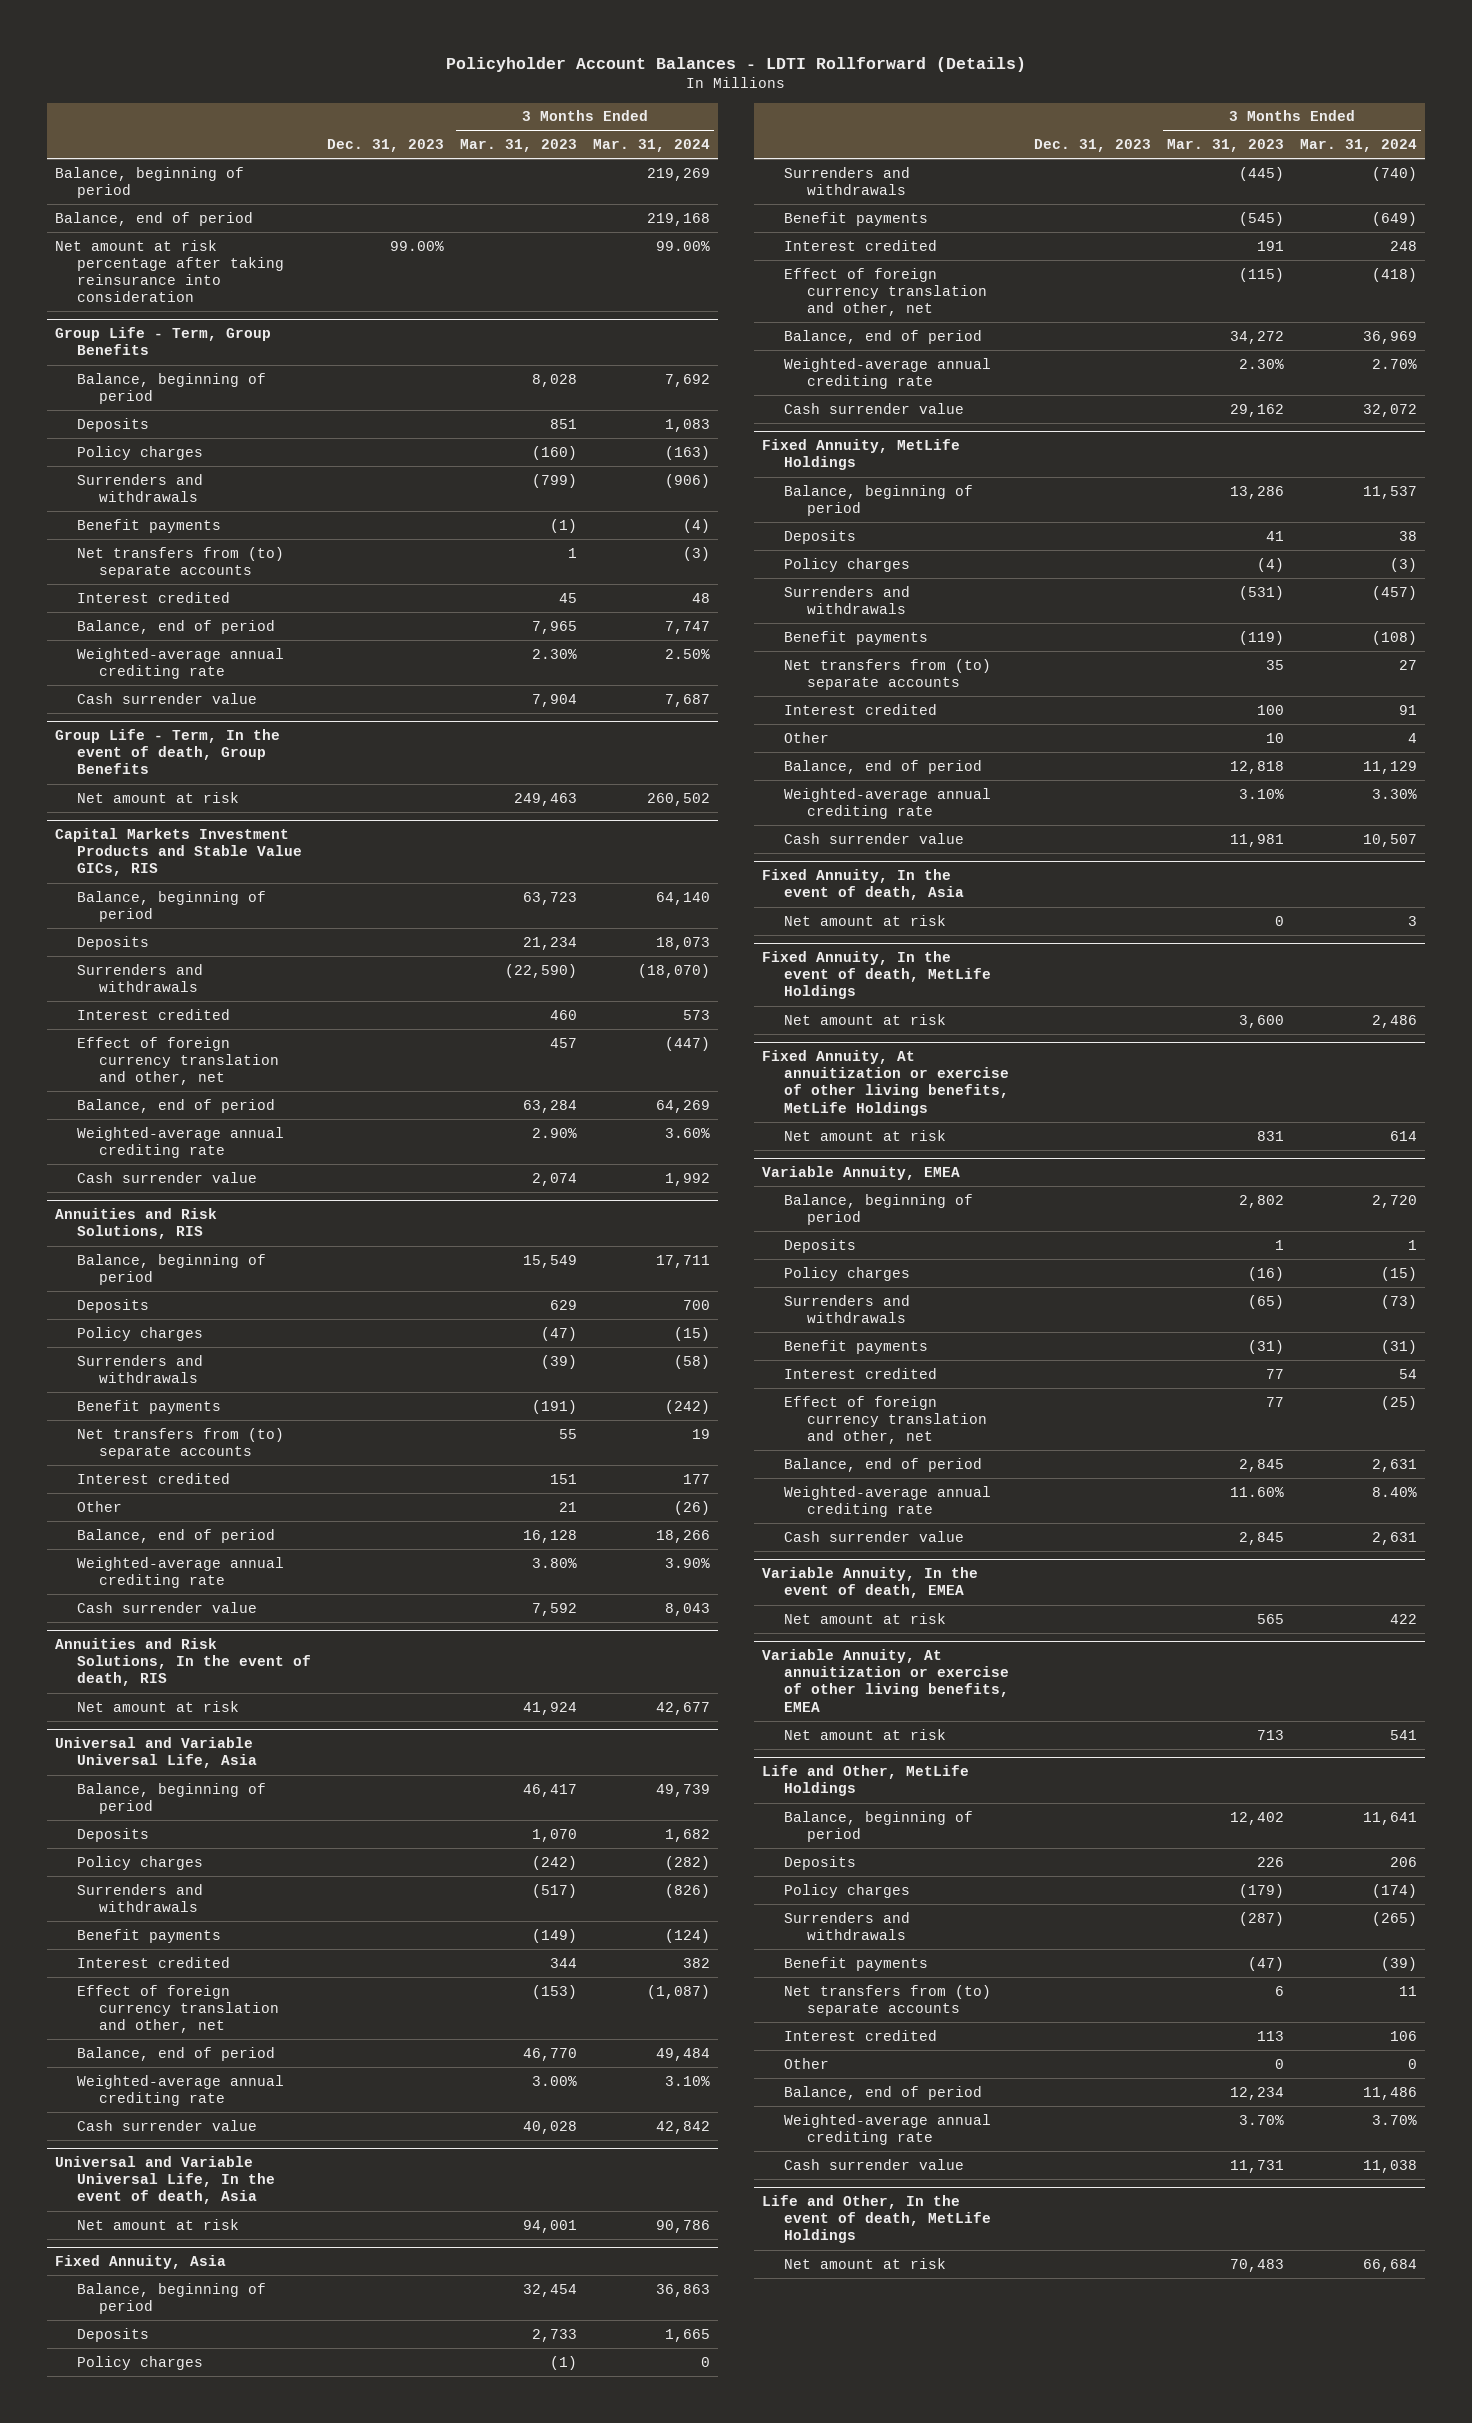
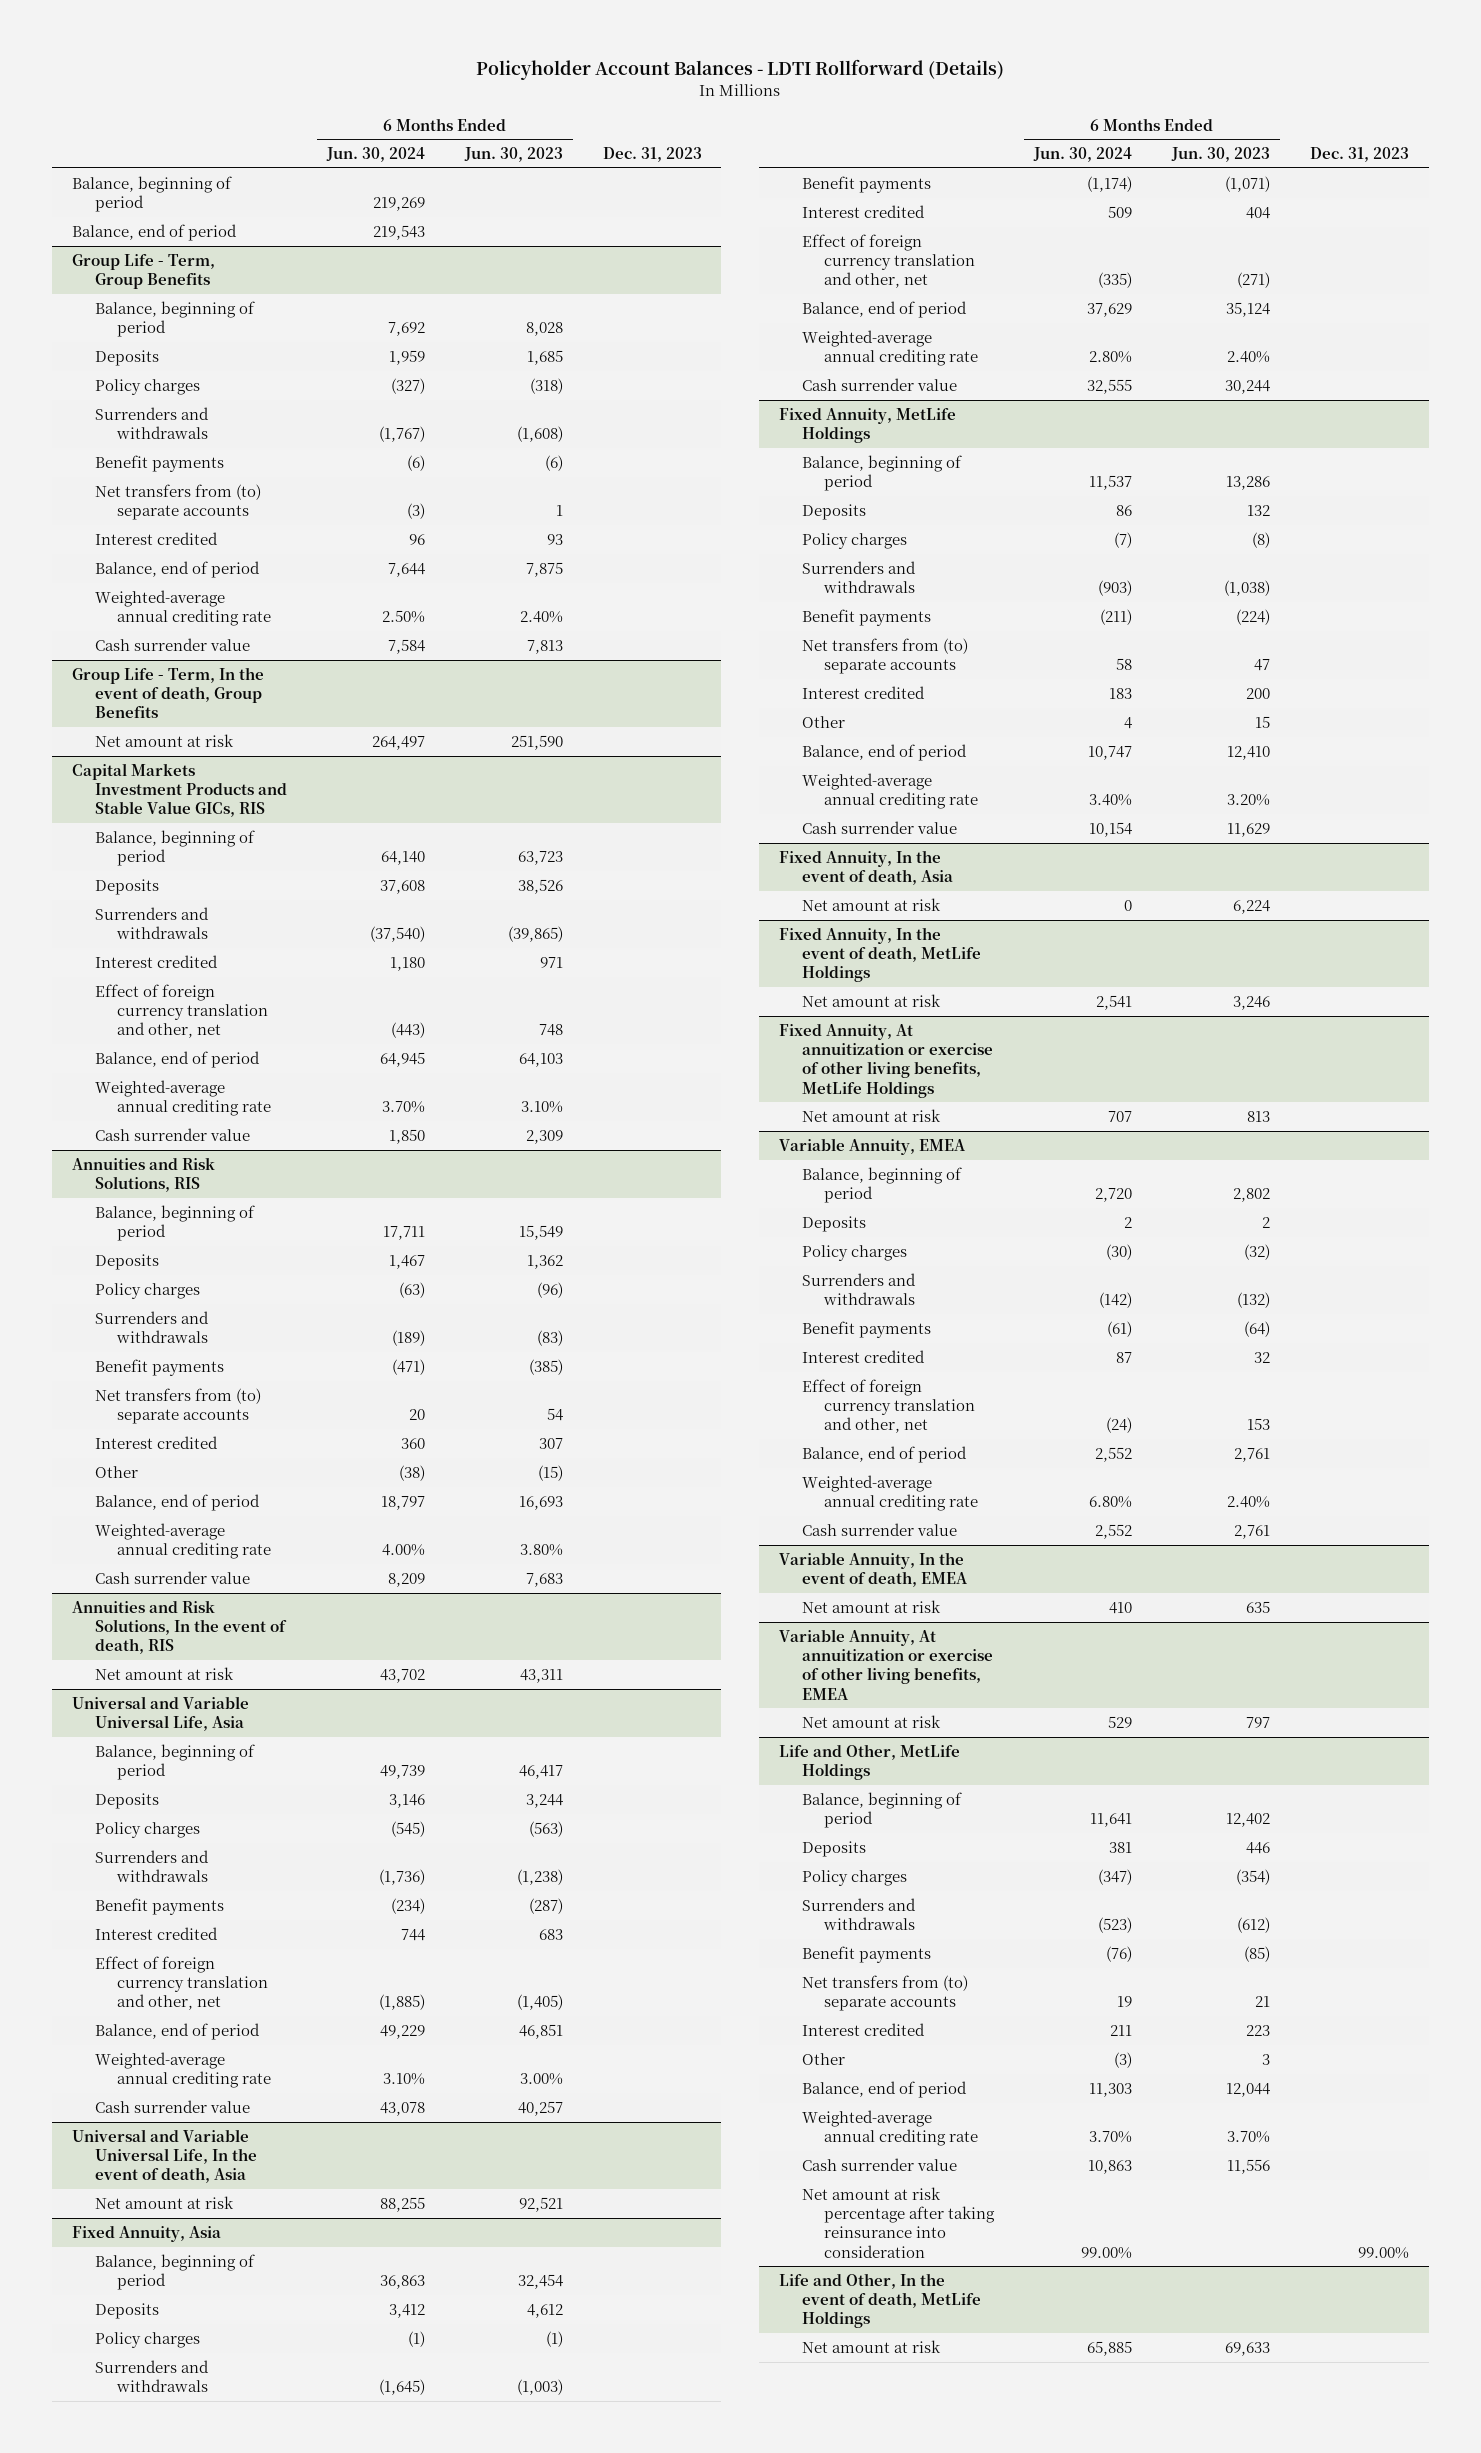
- | Dec. 31, 2023 | 3 Months Ended Mar. 31, 2023 | 3 Months Ended Mar. 31, 2024
+ | 6 Months Ended Jun. 30, 2024 | 6 Months Ended Jun. 30, 2023 | Dec. 31, 2023
- Net amount at risk percentage after taking reinsurance into consideration | 99.00% | | 99.00%
@ Life and Other, MetLife Holdings
+ Net amount at risk percentage after taking reinsurance into consideration | 99.00% | | 99.00%

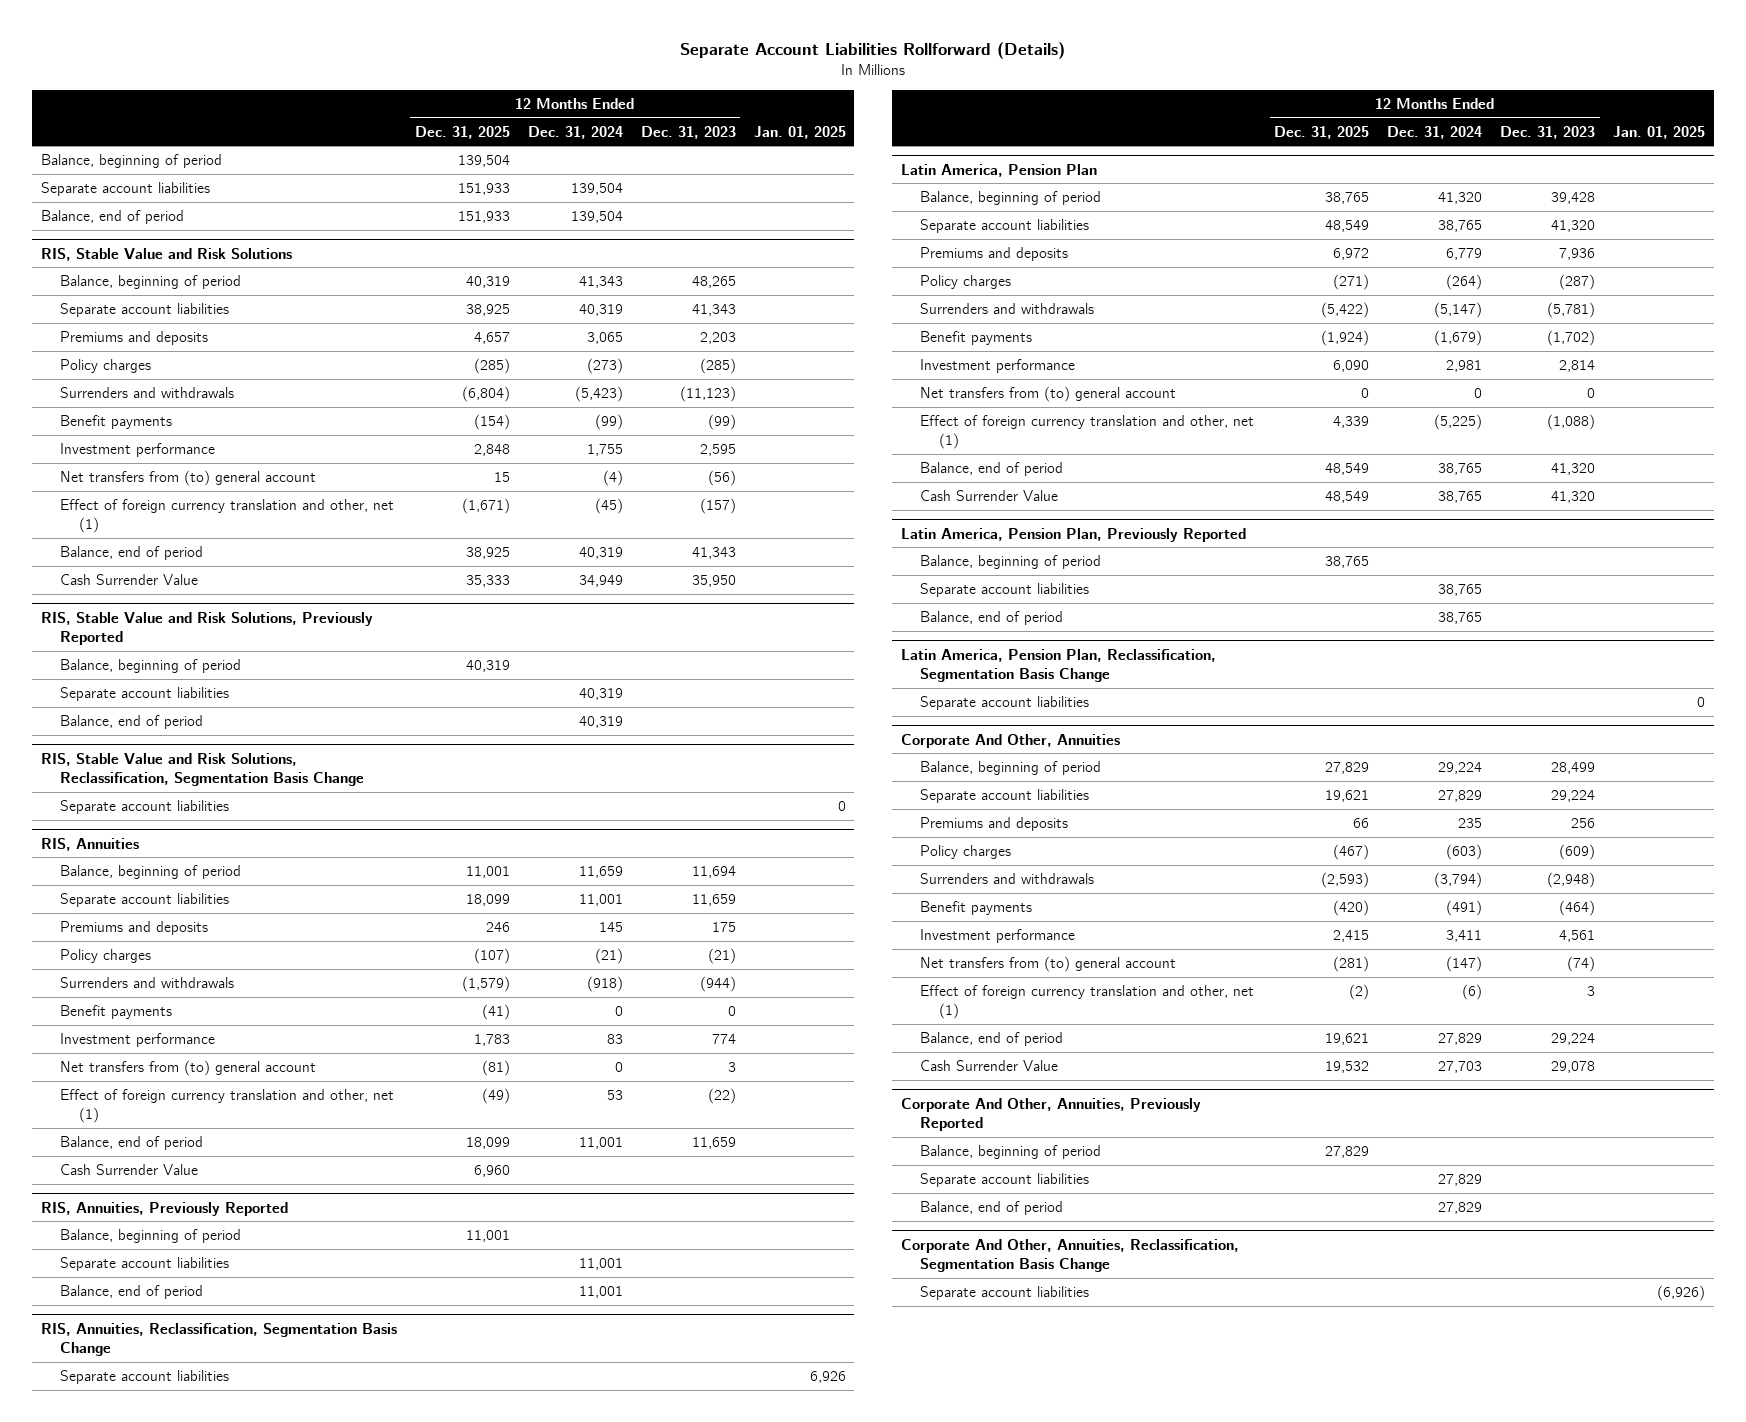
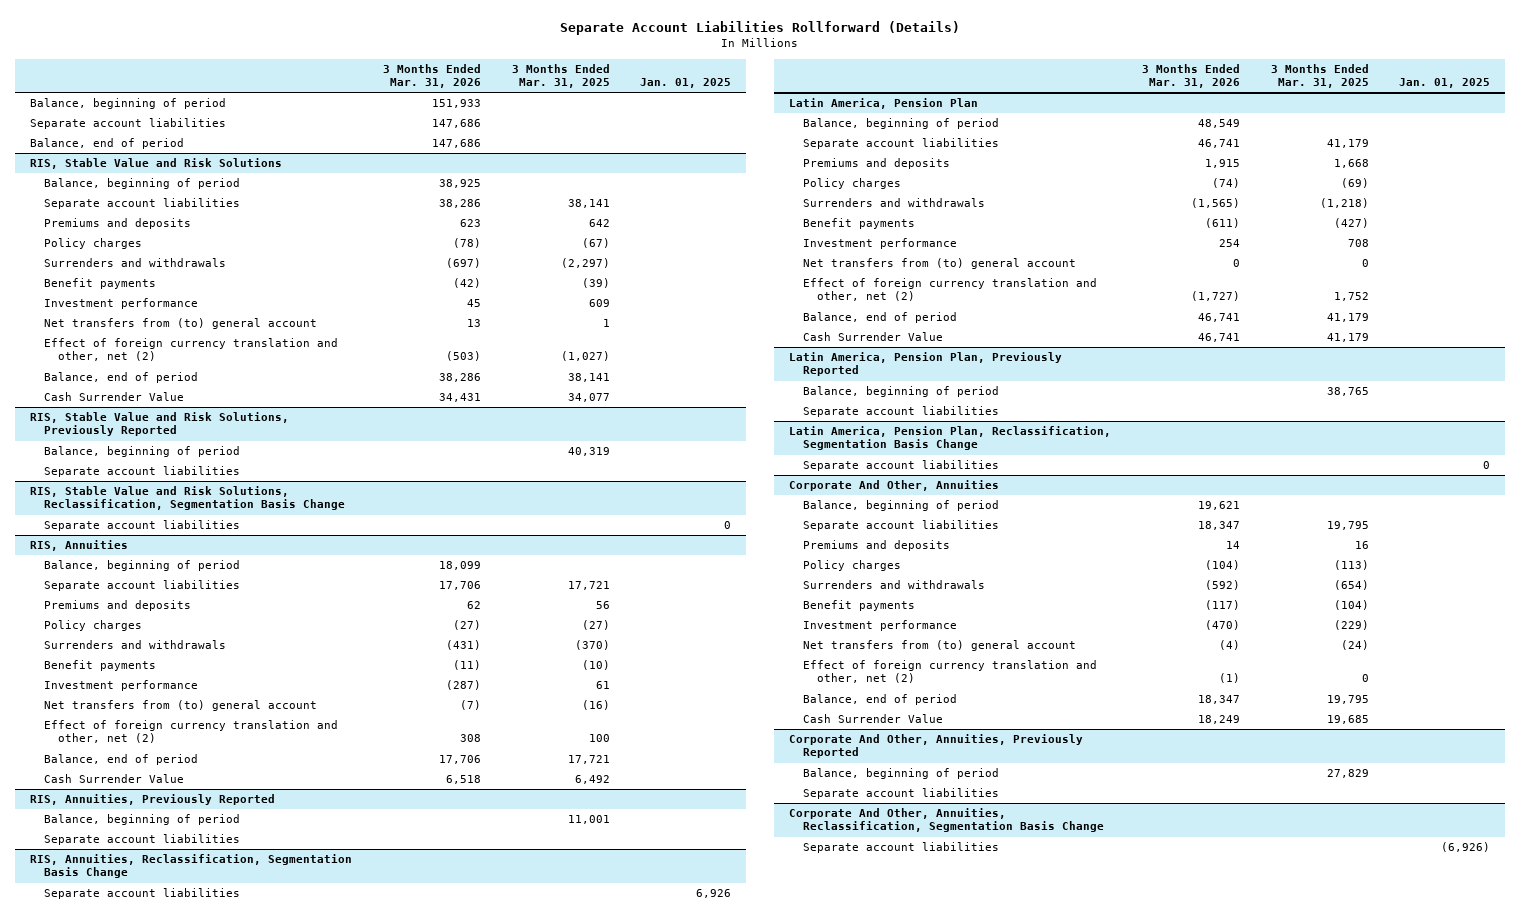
- | 12 Months Ended Dec. 31, 2025 | 12 Months Ended Dec. 31, 2024 | 12 Months Ended Dec. 31, 2023 | Jan. 01, 2025
+ | 3 Months Ended Mar. 31, 2026 | 3 Months Ended Mar. 31, 2025 | Jan. 01, 2025
@ RIS, Stable Value and Risk Solutions
- Effect of foreign currency translation and other, net (1) | (1,671) | (45) | (157) |
+ Effect of foreign currency translation and other, net (2) | (503) | (1,027) |
@ RIS, Stable Value and Risk Solutions, Previously Reported
- Balance, end of period | | 40,319 | |
@ RIS, Annuities
- Effect of foreign currency translation and other, net (1) | (49) | 53 | (22) |
+ Effect of foreign currency translation and other, net (2) | 308 | 100 |
@ RIS, Annuities, Previously Reported
- Balance, end of period | | 11,001 | |
@ Latin America, Pension Plan
- Effect of foreign currency translation and other, net (1) | 4,339 | (5,225) | (1,088) |
+ Effect of foreign currency translation and other, net (2) | (1,727) | 1,752 |
@ Latin America, Pension Plan, Previously Reported
- Balance, end of period | | 38,765 | |
@ Corporate And Other, Annuities
- Effect of foreign currency translation and other, net (1) | (2) | (6) | 3 |
+ Effect of foreign currency translation and other, net (2) | (1) | 0 |
@ Corporate And Other, Annuities, Previously Reported
- Balance, end of period | | 27,829 | |

